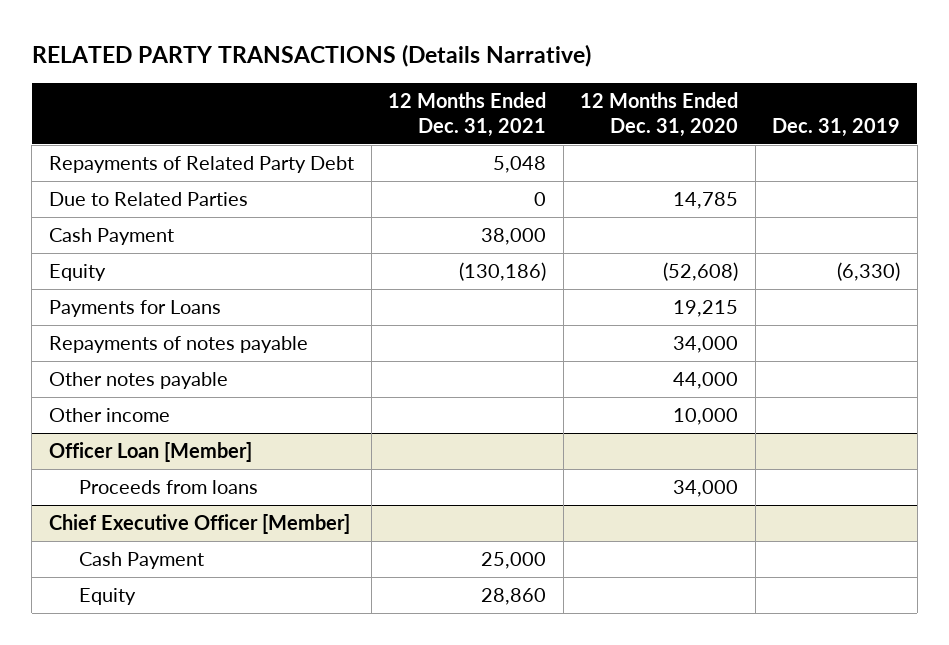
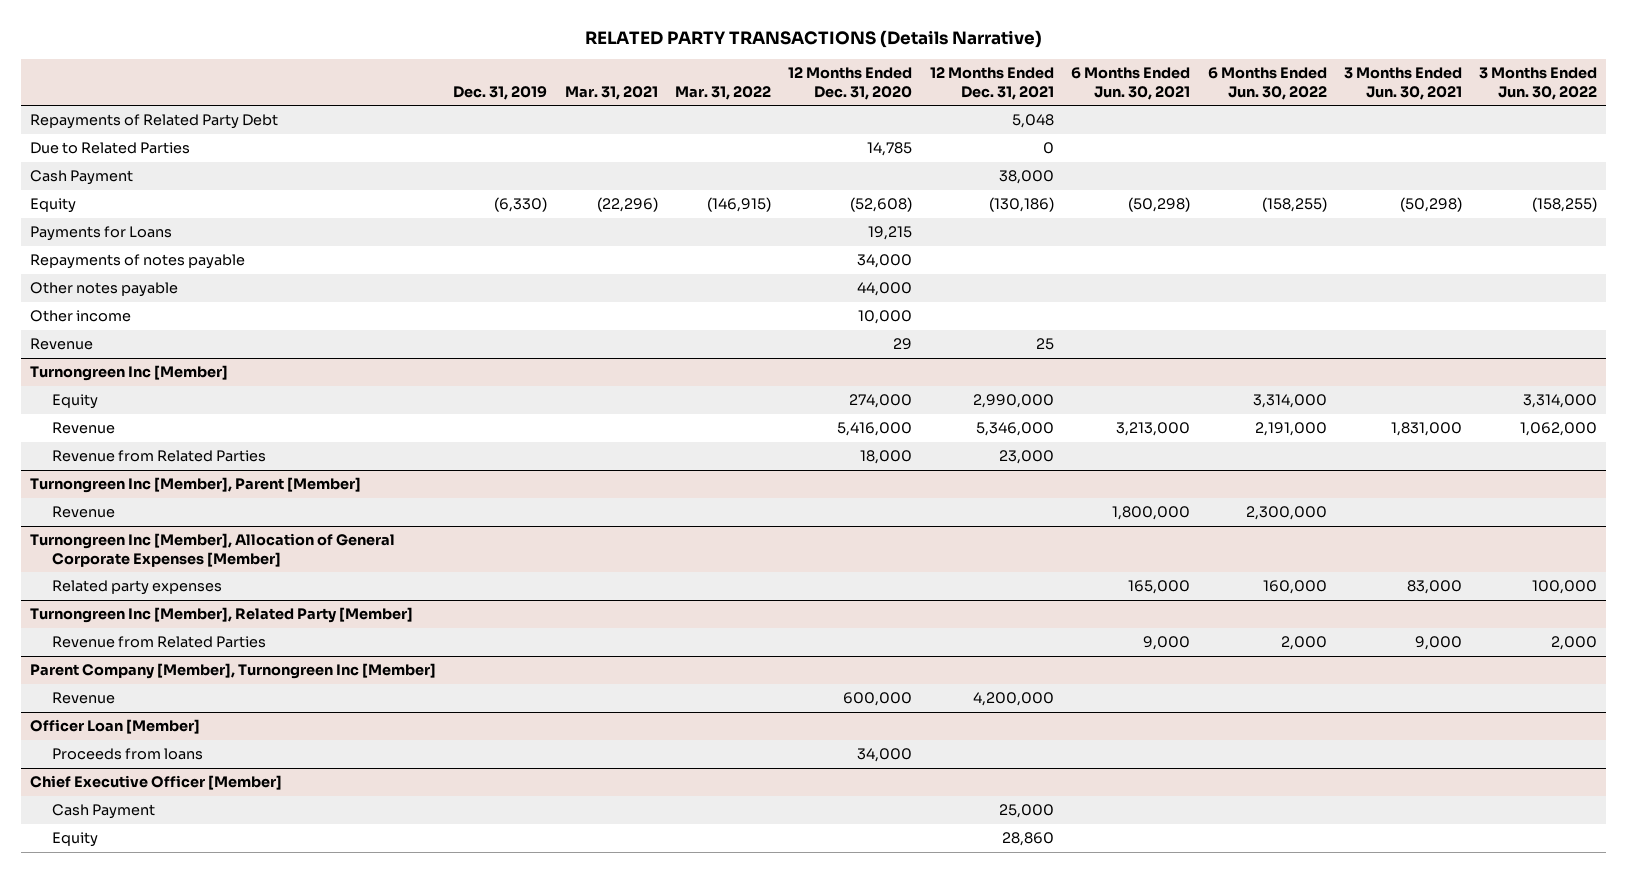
- | 12 Months Ended Dec. 31, 2021 | 12 Months Ended Dec. 31, 2020 | Dec. 31, 2019
+ | Dec. 31, 2019 | Mar. 31, 2021 | Mar. 31, 2022 | 12 Months Ended Dec. 31, 2020 | 12 Months Ended Dec. 31, 2021 | 6 Months Ended Jun. 30, 2021 | 6 Months Ended Jun. 30, 2022 | 3 Months Ended Jun. 30, 2021 | 3 Months Ended Jun. 30, 2022
+ Revenue | | | | 29 | 25 | | | |
+ Turnongreen Inc [Member]
+ Equity | | | | 274,000 | 2,990,000 | | 3,314,000 | | 3,314,000
+ Revenue | | | | 5,416,000 | 5,346,000 | 3,213,000 | 2,191,000 | 1,831,000 | 1,062,000
+ Revenue from Related Parties | | | | 18,000 | 23,000 | | | |
+ Turnongreen Inc [Member], Parent [Member]
+ Revenue | | | | | | 1,800,000 | 2,300,000 | |
+ Turnongreen Inc [Member], Allocation of General Corporate Expenses [Member]
+ Related party expenses | | | | | | 165,000 | 160,000 | 83,000 | 100,000
+ Turnongreen Inc [Member], Related Party [Member]
+ Revenue from Related Parties | | | | | | 9,000 | 2,000 | 9,000 | 2,000
+ Parent Company [Member], Turnongreen Inc [Member]
+ Revenue | | | | 600,000 | 4,200,000 | | | |

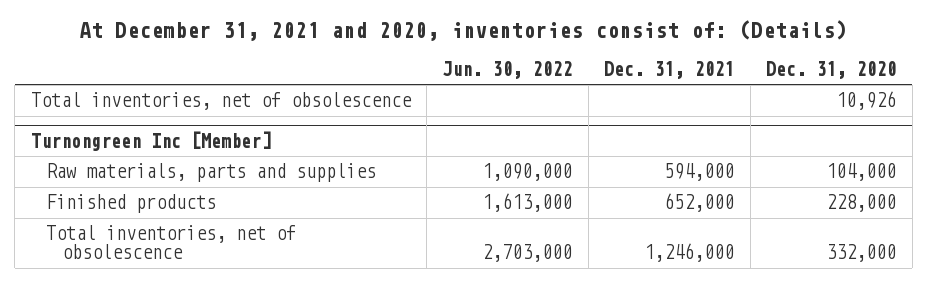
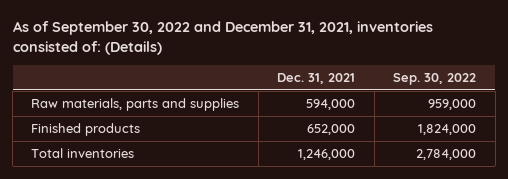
- At December 31, 2021 and 2020, inventories consist of: (Details)
+ As of September 30, 2022 and December 31, 2021, inventories consisted of: (Details)
- | Jun. 30, 2022 | Dec. 31, 2021 | Dec. 31, 2020
+ | Dec. 31, 2021 | Sep. 30, 2022
- Total inventories, net of obsolescence | | | 10,926
- Turnongreen Inc [Member]
- Total inventories, net of obsolescence | 2,703,000 | 1,246,000 | 332,000
+ Total inventories | 1,246,000 | 2,784,000

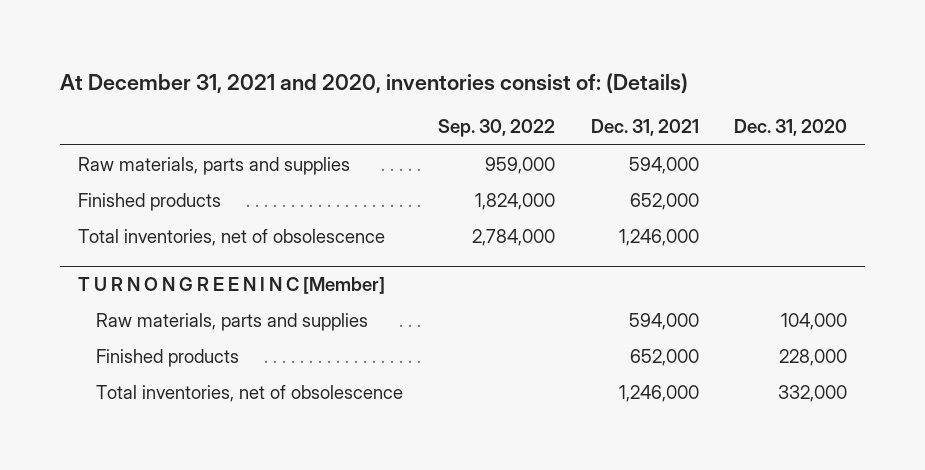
- As of September 30, 2022 and December 31, 2021, inventories consisted of: (Details)
+ At December 31, 2021 and 2020, inventories consist of: (Details)
- | Dec. 31, 2021 | Sep. 30, 2022
+ | Sep. 30, 2022 | Dec. 31, 2021 | Dec. 31, 2020
- Total inventories | 1,246,000 | 2,784,000
+ Total inventories, net of obsolescence | 2,784,000 | 1,246,000 |
+ T U R N O N G R E E N I N C [Member]
+ Raw materials, parts and supplies | | 594,000 | 104,000
+ Finished products | | 652,000 | 228,000
+ Total inventories, net of obsolescence | | 1,246,000 | 332,000

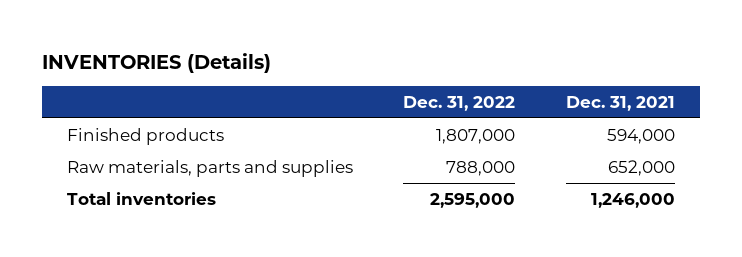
- At December 31, 2021 and 2020, inventories consist of: (Details)
+ INVENTORIES (Details)
- | Sep. 30, 2022 | Dec. 31, 2021 | Dec. 31, 2020
+ | Dec. 31, 2022 | Dec. 31, 2021
- Raw materials, parts and supplies | 959,000 | 594,000 |
- Finished products | 1,824,000 | 652,000 |
- Total inventories, net of obsolescence | 2,784,000 | 1,246,000 |
- T U R N O N G R E E N I N C [Member]
- Raw materials, parts and supplies | | 594,000 | 104,000
- Finished products | | 652,000 | 228,000
- Total inventories, net of obsolescence | | 1,246,000 | 332,000
+ Finished products | 1,807,000 | 594,000
+ Raw materials, parts and supplies | 788,000 | 652,000
+ Total inventories | 2,595,000 | 1,246,000

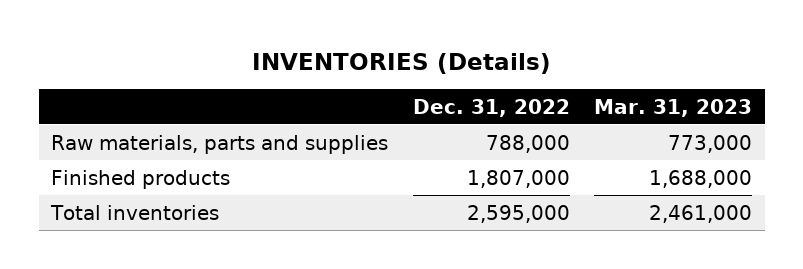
- | Dec. 31, 2022 | Dec. 31, 2021
+ | Dec. 31, 2022 | Mar. 31, 2023
moved down: Finished products | 1,807,000 | 1,688,000

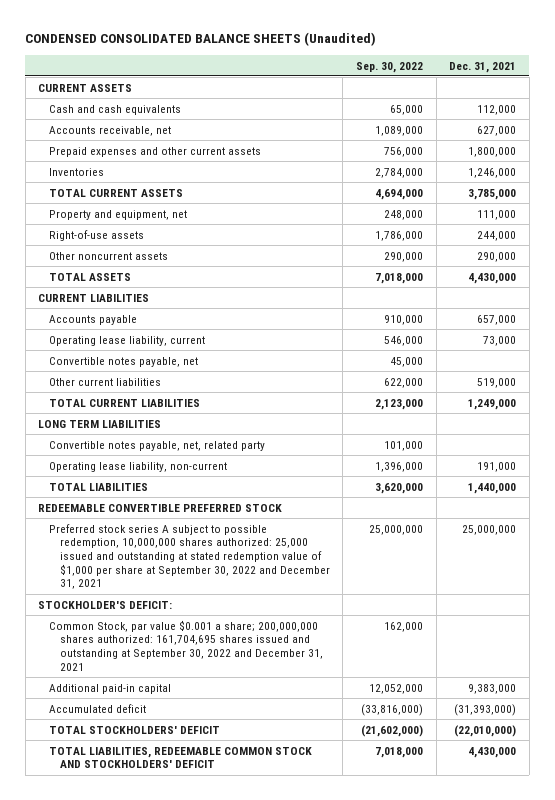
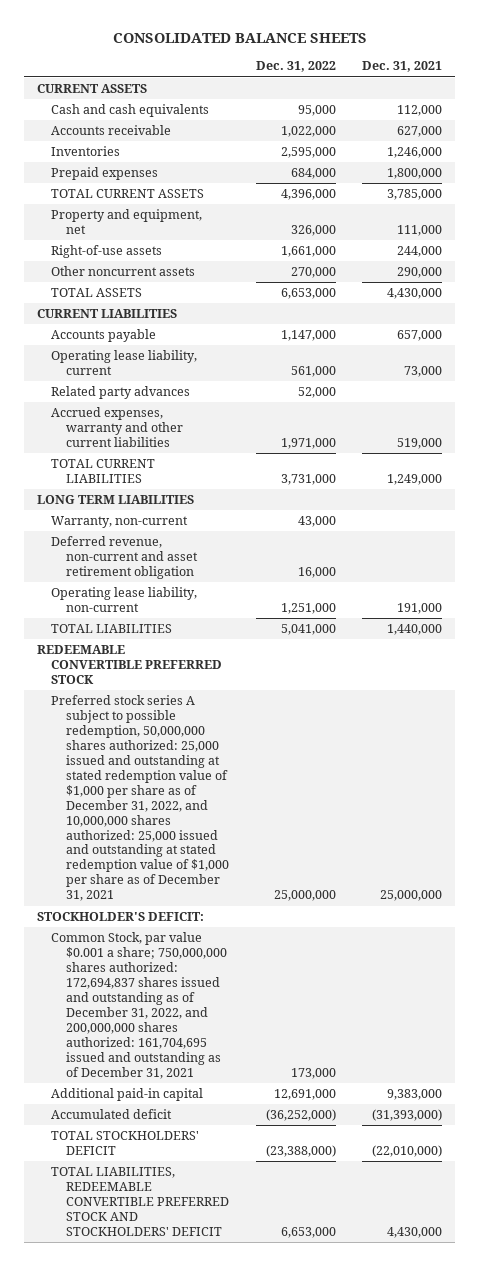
- CONDENSED CONSOLIDATED BALANCE SHEETS (Unaudited)
+ CONSOLIDATED BALANCE SHEETS
- | Sep. 30, 2022 | Dec. 31, 2021
+ | Dec. 31, 2022 | Dec. 31, 2021
- Accounts receivable, net | 1,089,000 | 627,000
- Prepaid expenses and other current assets | 756,000 | 1,800,000
+ Accounts receivable | 1,022,000 | 627,000
+ Prepaid expenses | 684,000 | 1,800,000
- Convertible notes payable, net | 45,000 |
- Other current liabilities | 622,000 | 519,000
+ Related party advances | 52,000 |
+ Accrued expenses, warranty and other current liabilities | 1,971,000 | 519,000
- Convertible notes payable, net, related party | 101,000 |
+ Warranty, non-current | 43,000 |
+ Deferred revenue, non-current and asset retirement obligation | 16,000 |
- Preferred stock series A subject to possible redemption, 10,000,000 shares authorized: 25,000 issued and outstanding at stated redemption value of $1,000 per share at September 30, 2022 and December 31, 2021 | 25,000,000 | 25,000,000
+ Preferred stock series A subject to possible redemption, 50,000,000 shares authorized: 25,000 issued and outstanding at stated redemption value of $1,000 per share as of December 31, 2022, and 10,000,000 shares authorized: 25,000 issued and outstanding at stated redemption value of $1,000 per share as of December 31, 2021 | 25,000,000 | 25,000,000
- Common Stock, par value $0.001 a share; 200,000,000 shares authorized: 161,704,695 shares issued and outstanding at September 30, 2022 and December 31, 2021 | 162,000 |
+ Common Stock, par value $0.001 a share; 750,000,000 shares authorized: 172,694,837 shares issued and outstanding as of December 31, 2022, and 200,000,000 shares authorized: 161,704,695 issued and outstanding as of December 31, 2021 | 173,000 |
- TOTAL LIABILITIES, REDEEMABLE COMMON STOCK AND STOCKHOLDERS' DEFICIT | 7,018,000 | 4,430,000
+ TOTAL LIABILITIES, REDEEMABLE CONVERTIBLE PREFERRED STOCK AND STOCKHOLDERS' DEFICIT | 6,653,000 | 4,430,000

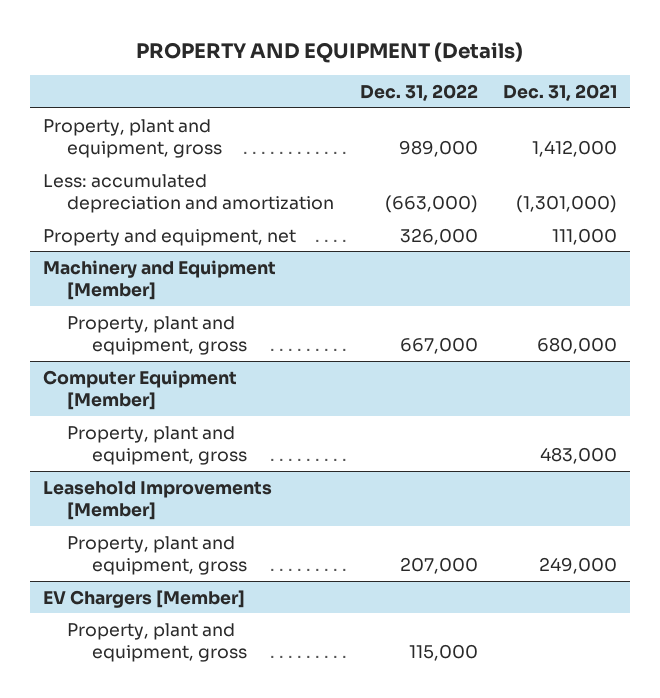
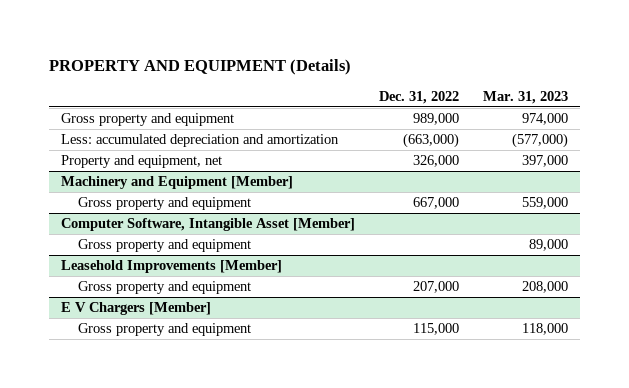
- | Dec. 31, 2022 | Dec. 31, 2021
+ | Dec. 31, 2022 | Mar. 31, 2023
- Property, plant and equipment, gross | 989,000 | 1,412,000
+ Gross property and equipment | 989,000 | 974,000
@ Machinery and Equipment [Member]
- Property, plant and equipment, gross | 667,000 | 680,000
- Computer Equipment [Member]
- Property, plant and equipment, gross | | 483,000
@ Machinery and Equipment [Member]
+ Gross property and equipment | 667,000 | 559,000
+ Computer Software, Intangible Asset [Member]
+ Gross property and equipment | | 89,000
@ Leasehold Improvements [Member]
- Property, plant and equipment, gross | 207,000 | 249,000
- EV Chargers [Member]
- Property, plant and equipment, gross | 115,000 |
@ Leasehold Improvements [Member]
+ Gross property and equipment | 207,000 | 208,000
+ E V Chargers [Member]
+ Gross property and equipment | 115,000 | 118,000

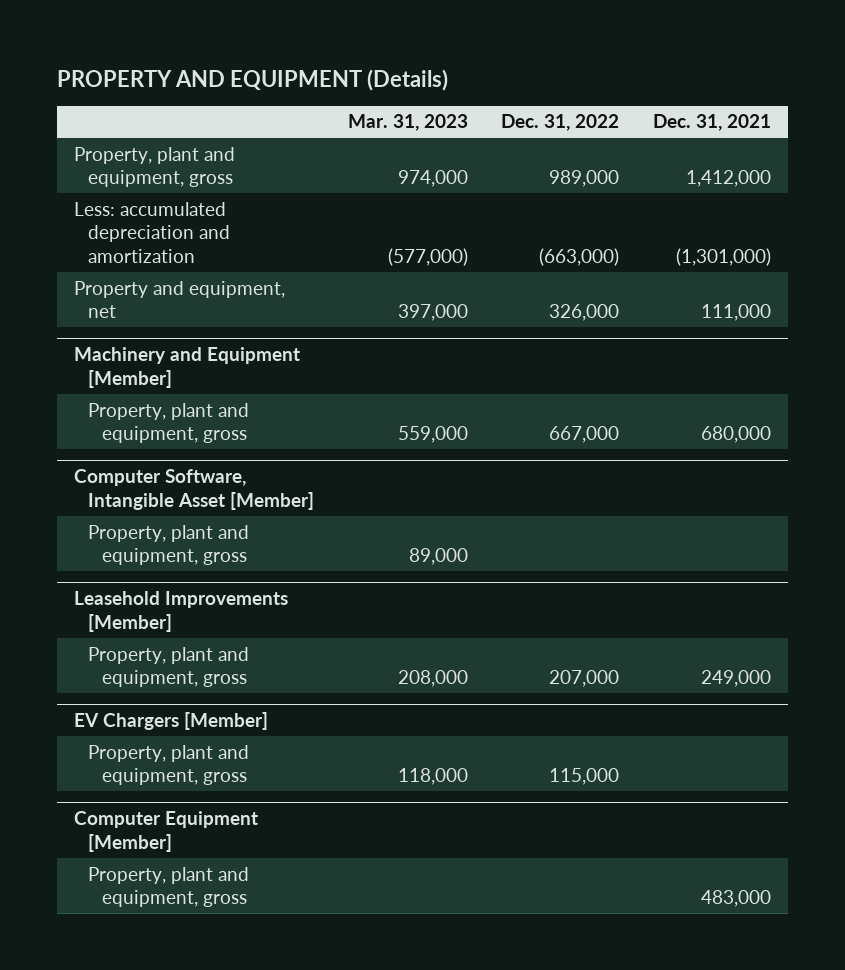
- | Dec. 31, 2022 | Mar. 31, 2023
+ | Mar. 31, 2023 | Dec. 31, 2022 | Dec. 31, 2021
- Gross property and equipment | 989,000 | 974,000
+ Property, plant and equipment, gross | 974,000 | 989,000 | 1,412,000
@ Machinery and Equipment [Member]
- Gross property and equipment | 667,000 | 559,000
+ Property, plant and equipment, gross | 559,000 | 667,000 | 680,000
@ Computer Software, Intangible Asset [Member]
- Gross property and equipment | | 89,000
+ Property, plant and equipment, gross | 89,000 | |
@ Leasehold Improvements [Member]
- Gross property and equipment | 207,000 | 208,000
- E V Chargers [Member]
- Gross property and equipment | 115,000 | 118,000
@ Leasehold Improvements [Member]
+ Property, plant and equipment, gross | 208,000 | 207,000 | 249,000
+ EV Chargers [Member]
+ Property, plant and equipment, gross | 118,000 | 115,000 |
+ Computer Equipment [Member]
+ Property, plant and equipment, gross | | | 483,000

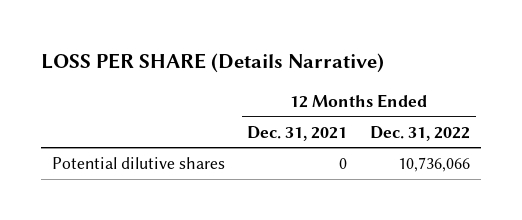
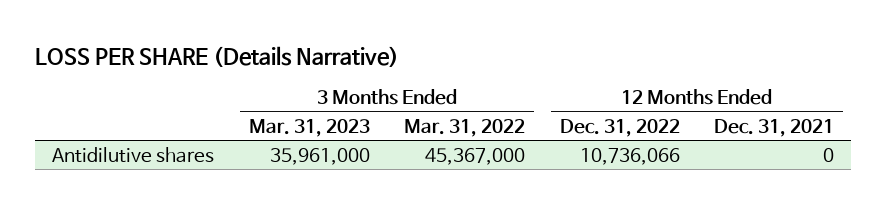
- | 12 Months Ended Dec. 31, 2021 | 12 Months Ended Dec. 31, 2022
+ | 3 Months Ended Mar. 31, 2023 | 3 Months Ended Mar. 31, 2022 | 12 Months Ended Dec. 31, 2022 | 12 Months Ended Dec. 31, 2021
- Potential dilutive shares | 0 | 10,736,066
+ Antidilutive shares | 35,961,000 | 45,367,000 | 10,736,066 | 0

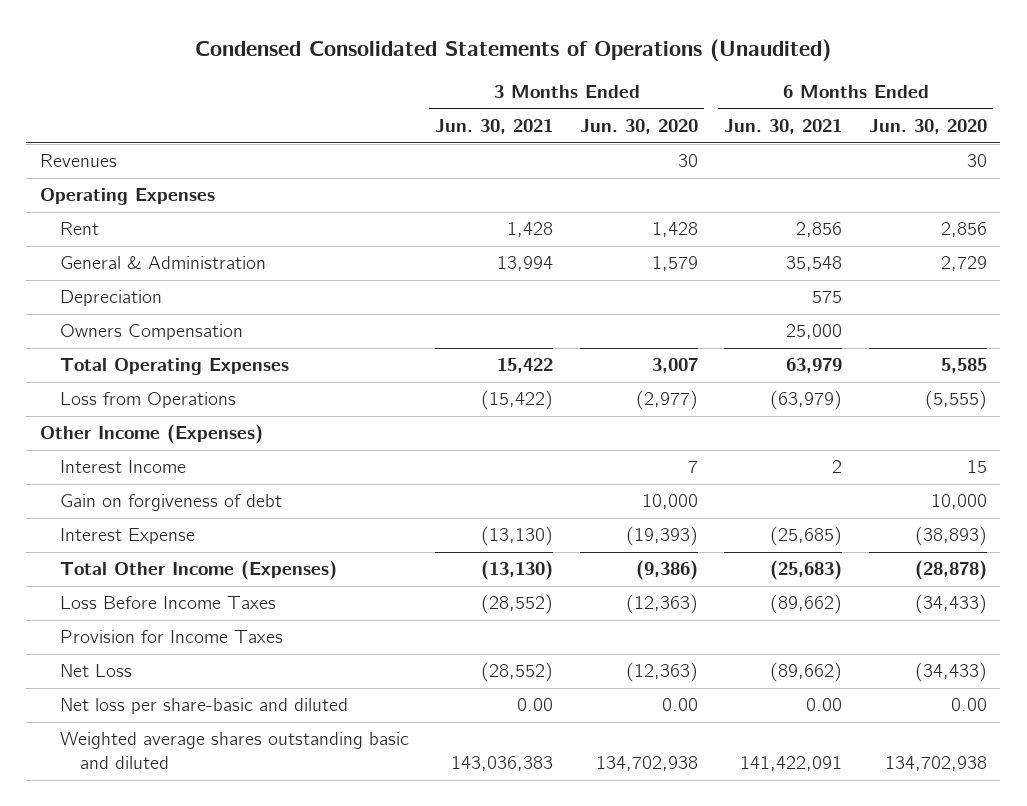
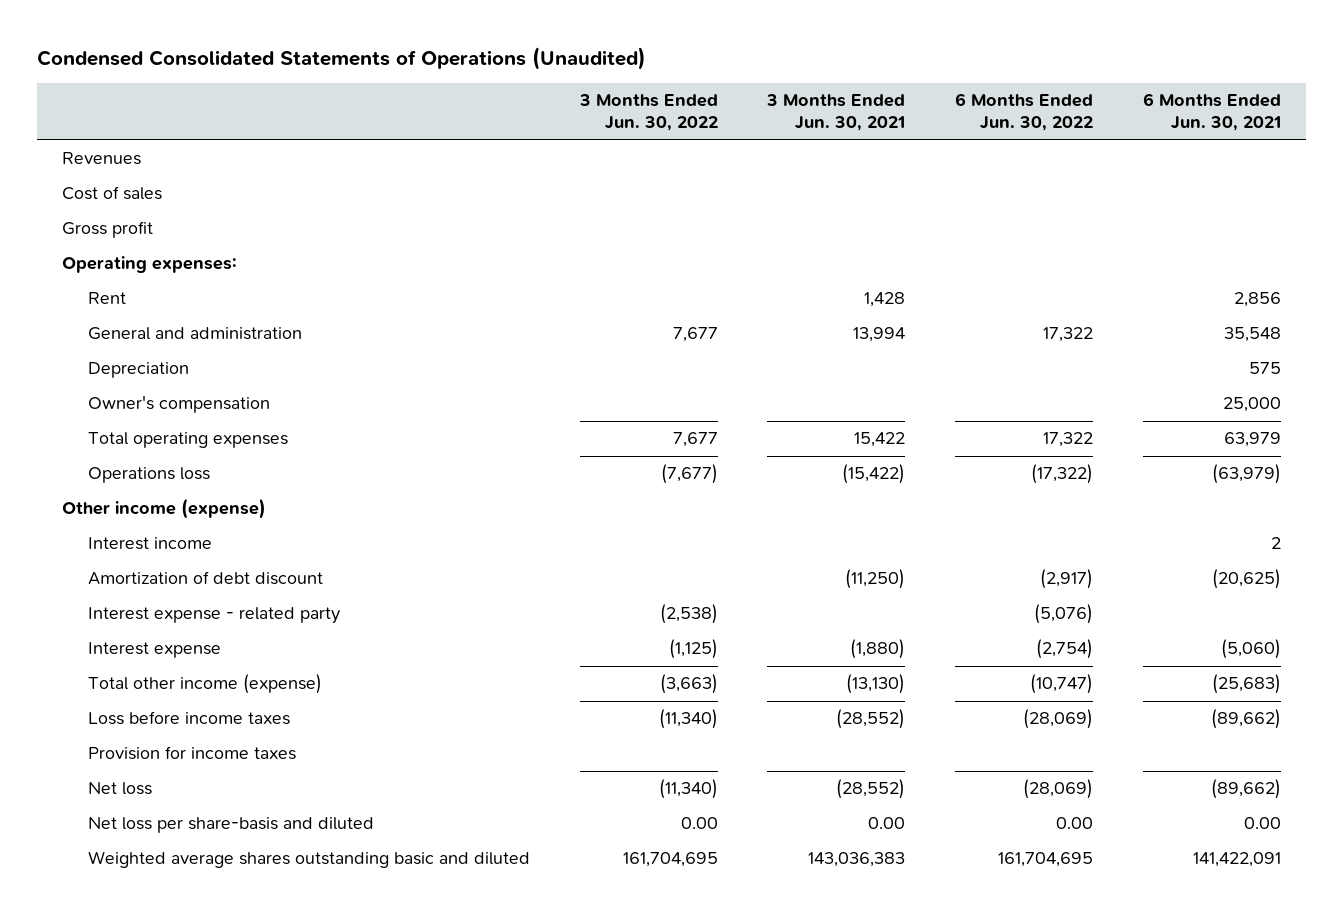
- | 3 Months Ended Jun. 30, 2021 | 3 Months Ended Jun. 30, 2020 | 6 Months Ended Jun. 30, 2021 | 6 Months Ended Jun. 30, 2020
+ | 3 Months Ended Jun. 30, 2022 | 3 Months Ended Jun. 30, 2021 | 6 Months Ended Jun. 30, 2022 | 6 Months Ended Jun. 30, 2021
- Operating Expenses
+ Cost of sales
+ Gross profit
+ Operating expenses:
- General & Administration | 13,994 | 1,579 | 35,548 | 2,729
+ General and administration | 7,677 | 13,994 | 17,322 | 35,548
- Owners Compensation | | | 25,000 |
- Total Operating Expenses | 15,422 | 3,007 | 63,979 | 5,585
- Loss from Operations | (15,422) | (2,977) | (63,979) | (5,555)
- Other Income (Expenses)
- Interest Income | | 7 | 2 | 15
- Gain on forgiveness of debt | | 10,000 | | 10,000
- Interest Expense | (13,130) | (19,393) | (25,685) | (38,893)
- Total Other Income (Expenses) | (13,130) | (9,386) | (25,683) | (28,878)
- Loss Before Income Taxes | (28,552) | (12,363) | (89,662) | (34,433)
- Provision for Income Taxes
- Net Loss | (28,552) | (12,363) | (89,662) | (34,433)
- Net loss per share-basic and diluted | 0.00 | 0.00 | 0.00 | 0.00
+ Owner's compensation | | | | 25,000
+ Total operating expenses | 7,677 | 15,422 | 17,322 | 63,979
+ Operations loss | (7,677) | (15,422) | (17,322) | (63,979)
+ Other income (expense)
+ Interest income | | | | 2
+ Amortization of debt discount | | (11,250) | (2,917) | (20,625)
+ Interest expense - related party | (2,538) | | (5,076) |
+ Interest expense | (1,125) | (1,880) | (2,754) | (5,060)
+ Total other income (expense) | (3,663) | (13,130) | (10,747) | (25,683)
+ Loss before income taxes | (11,340) | (28,552) | (28,069) | (89,662)
+ Provision for income taxes
+ Net loss | (11,340) | (28,552) | (28,069) | (89,662)
+ Net loss per share-basis and diluted | 0.00 | 0.00 | 0.00 | 0.00

